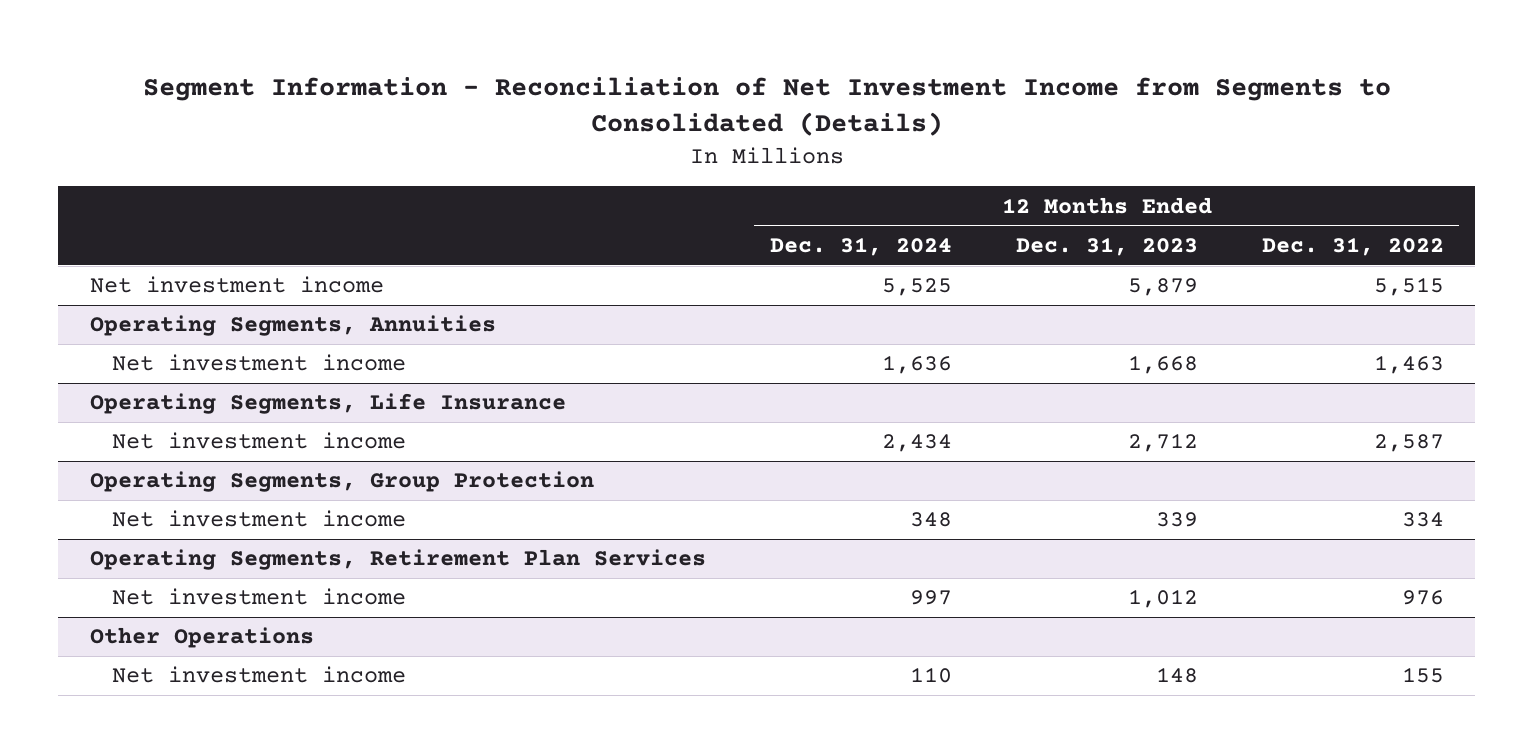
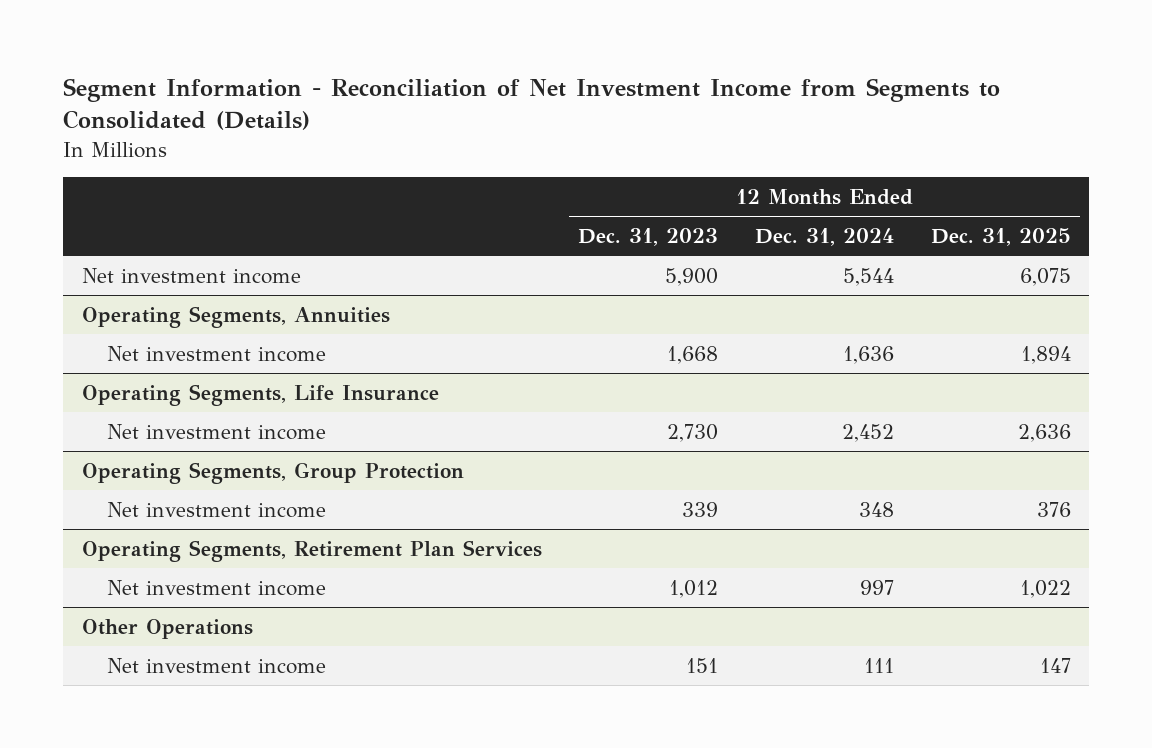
- | 12 Months Ended Dec. 31, 2024 | 12 Months Ended Dec. 31, 2023 | 12 Months Ended Dec. 31, 2022
+ | 12 Months Ended Dec. 31, 2023 | 12 Months Ended Dec. 31, 2024 | 12 Months Ended Dec. 31, 2025
- Net investment income | 5,525 | 5,879 | 5,515
+ Net investment income | 5,900 | 5,544 | 6,075
@ Operating Segments, Life Insurance
- Net investment income | 2,434 | 2,712 | 2,587
+ Net investment income | 2,730 | 2,452 | 2,636
@ Other Operations
- Net investment income | 110 | 148 | 155
+ Net investment income | 151 | 111 | 147

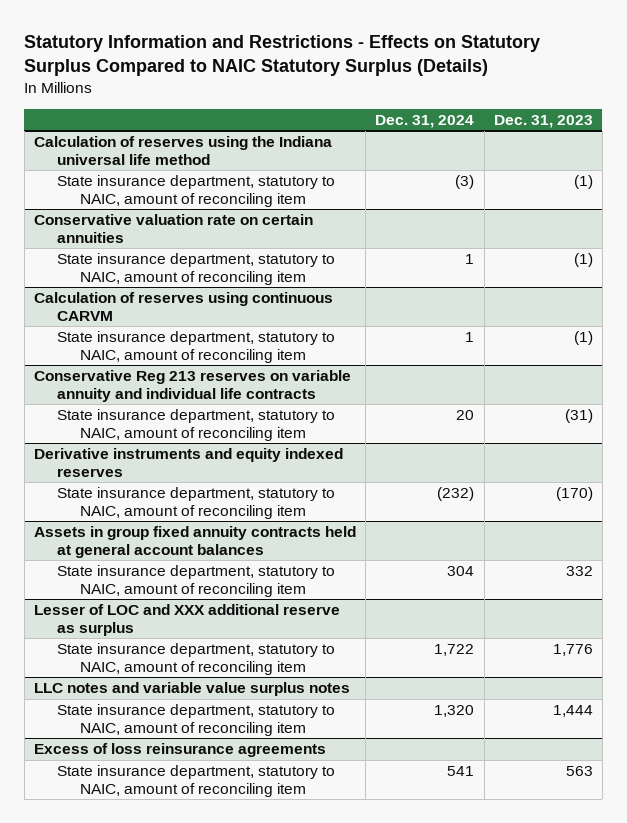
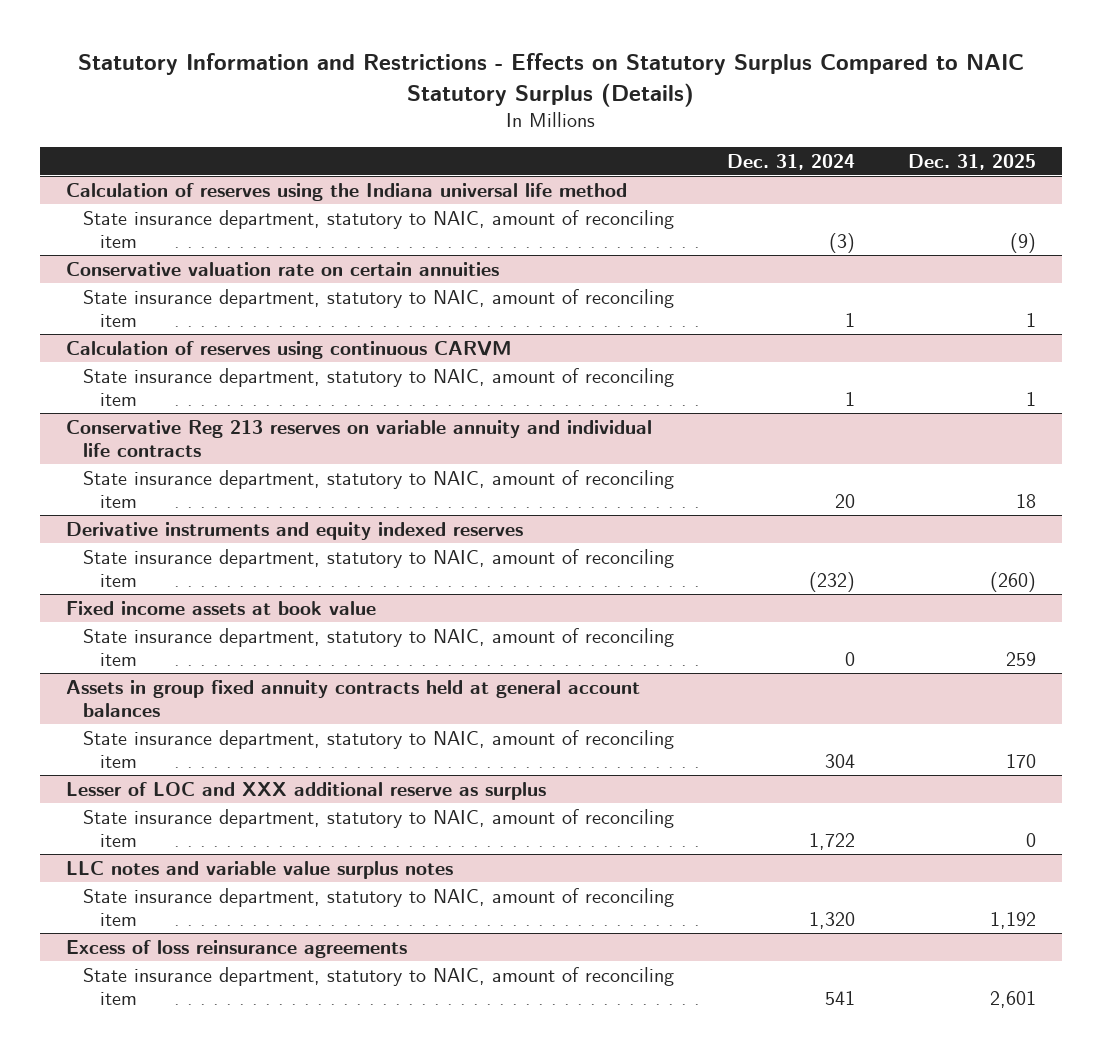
- | Dec. 31, 2024 | Dec. 31, 2023
+ | Dec. 31, 2024 | Dec. 31, 2025
+ Fixed income assets at book value
+ State insurance department, statutory to NAIC, amount of reconciling item | 0 | 259

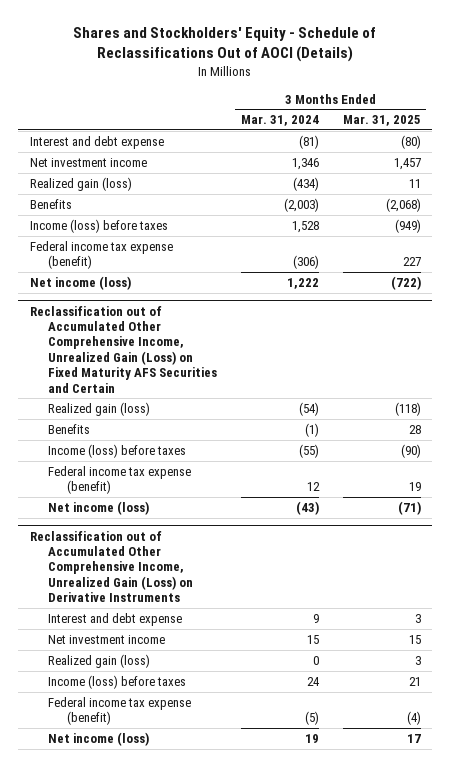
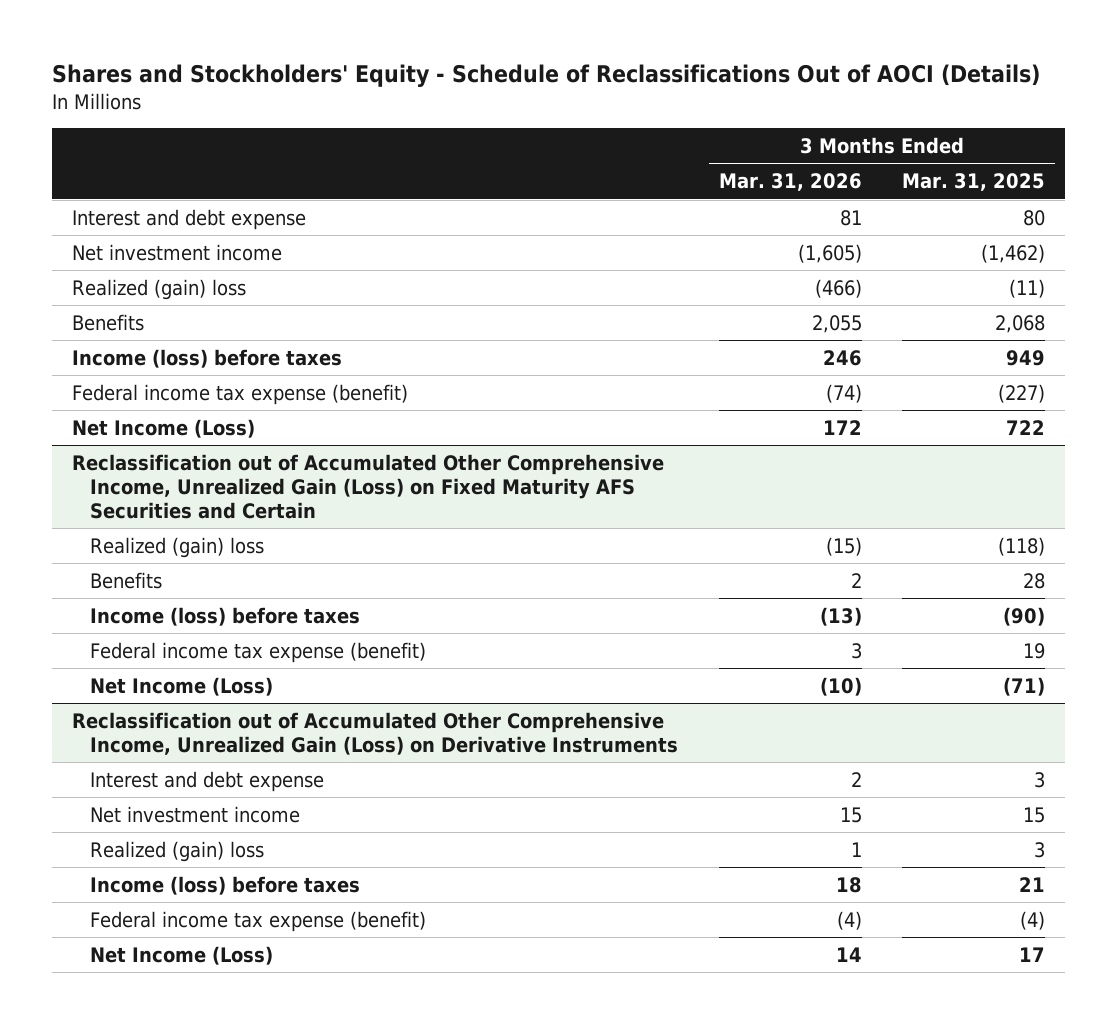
- | 3 Months Ended Mar. 31, 2024 | 3 Months Ended Mar. 31, 2025
+ | 3 Months Ended Mar. 31, 2026 | 3 Months Ended Mar. 31, 2025
- Interest and debt expense | (81) | (80)
- Net investment income | 1,346 | 1,457
- Realized gain (loss) | (434) | 11
- Benefits | (2,003) | (2,068)
- Income (loss) before taxes | 1,528 | (949)
- Federal income tax expense (benefit) | (306) | 227
- Net income (loss) | 1,222 | (722)
+ Interest and debt expense | 81 | 80
+ Net investment income | (1,605) | (1,462)
+ Realized (gain) loss | (466) | (11)
+ Benefits | 2,055 | 2,068
+ Income (loss) before taxes | 246 | 949
+ Federal income tax expense (benefit) | (74) | (227)
+ Net Income (Loss) | 172 | 722
@ Reclassification out of Accumulated Other Comprehensive Income, Unrealized Gain (Loss) on Fixed Maturity AFS Securities and Certain
- Realized gain (loss) | (54) | (118)
+ Realized (gain) loss | (15) | (118)
- Net income (loss) | (43) | (71)
+ Net Income (Loss) | (10) | (71)
@ Reclassification out of Accumulated Other Comprehensive Income, Unrealized Gain (Loss) on Derivative Instruments
- Realized gain (loss) | 0 | 3
+ Realized (gain) loss | 1 | 3
- Net income (loss) | 19 | 17
+ Net Income (Loss) | 14 | 17

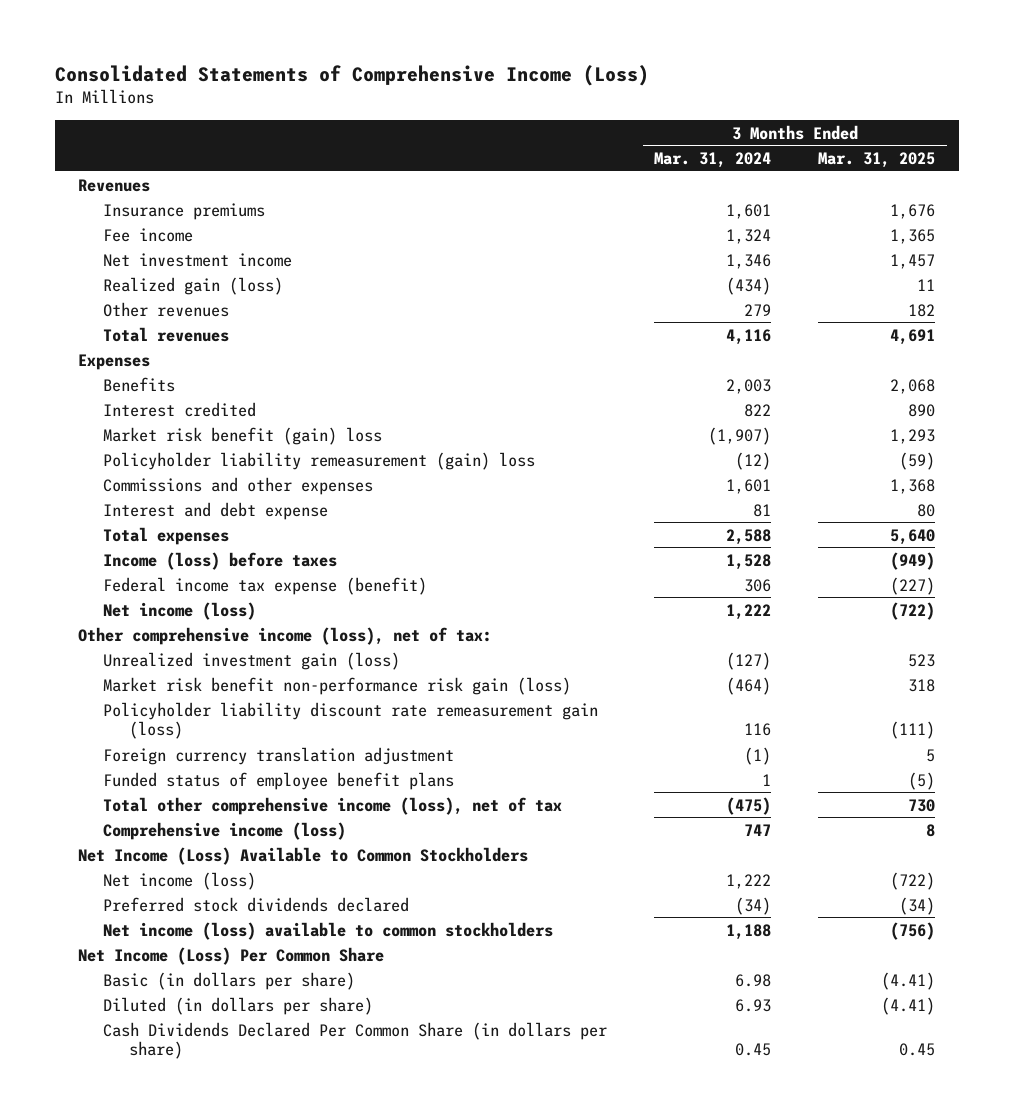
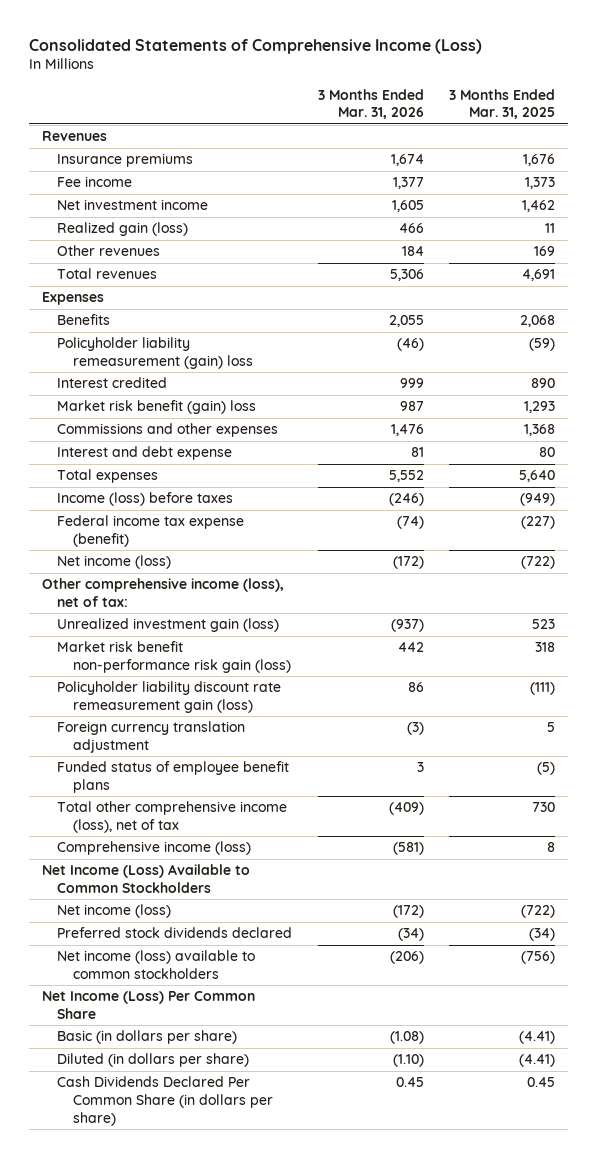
- | 3 Months Ended Mar. 31, 2024 | 3 Months Ended Mar. 31, 2025
+ | 3 Months Ended Mar. 31, 2026 | 3 Months Ended Mar. 31, 2025
- Fee income | 1,324 | 1,365
- Net investment income | 1,346 | 1,457
+ Fee income | 1,377 | 1,373
+ Net investment income | 1,605 | 1,462
- Other revenues | 279 | 182
+ Other revenues | 184 | 169
moved up: Policyholder liability remeasurement (gain) loss | (46) | (59)

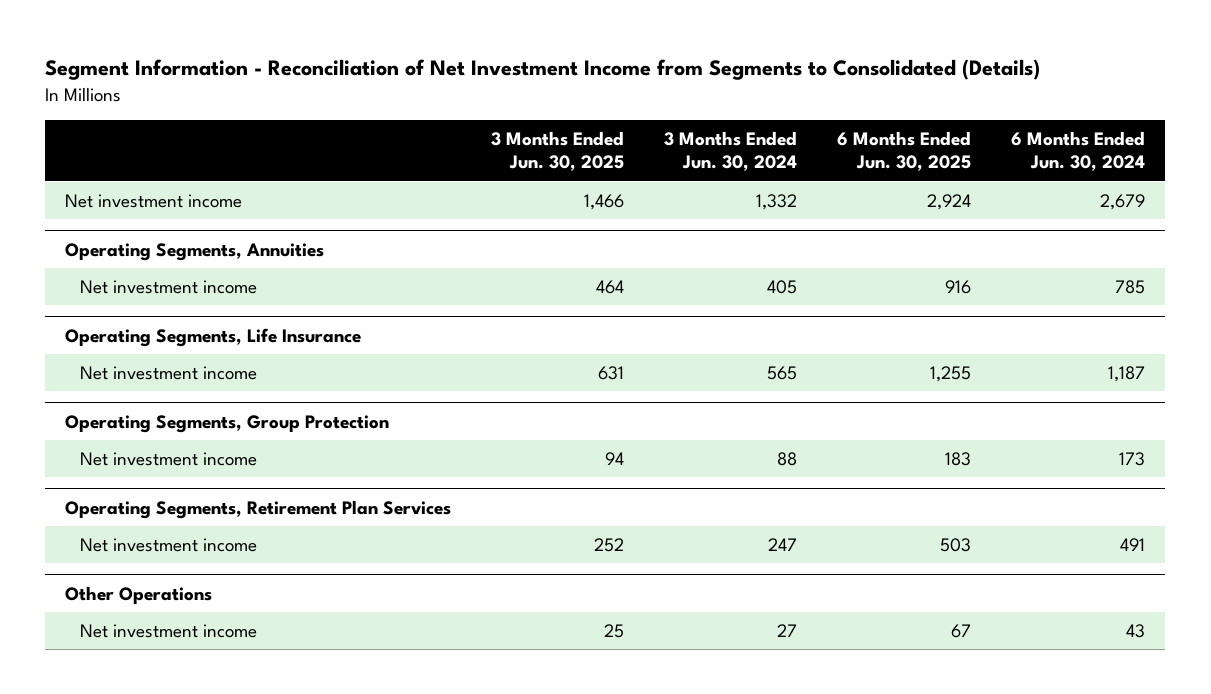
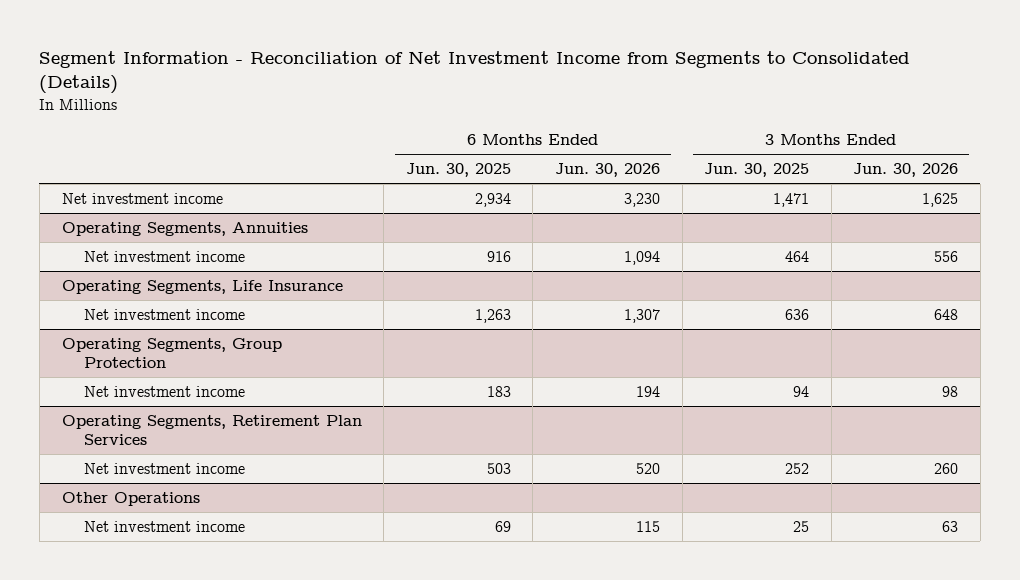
- | 3 Months Ended Jun. 30, 2025 | 3 Months Ended Jun. 30, 2024 | 6 Months Ended Jun. 30, 2025 | 6 Months Ended Jun. 30, 2024
+ | 6 Months Ended Jun. 30, 2025 | 6 Months Ended Jun. 30, 2026 | 3 Months Ended Jun. 30, 2025 | 3 Months Ended Jun. 30, 2026
- Net investment income | 1,466 | 1,332 | 2,924 | 2,679
+ Net investment income | 2,934 | 3,230 | 1,471 | 1,625
@ Operating Segments, Life Insurance
- Net investment income | 631 | 565 | 1,255 | 1,187
+ Net investment income | 1,263 | 1,307 | 636 | 648
@ Other Operations
- Net investment income | 25 | 27 | 67 | 43
+ Net investment income | 69 | 115 | 25 | 63

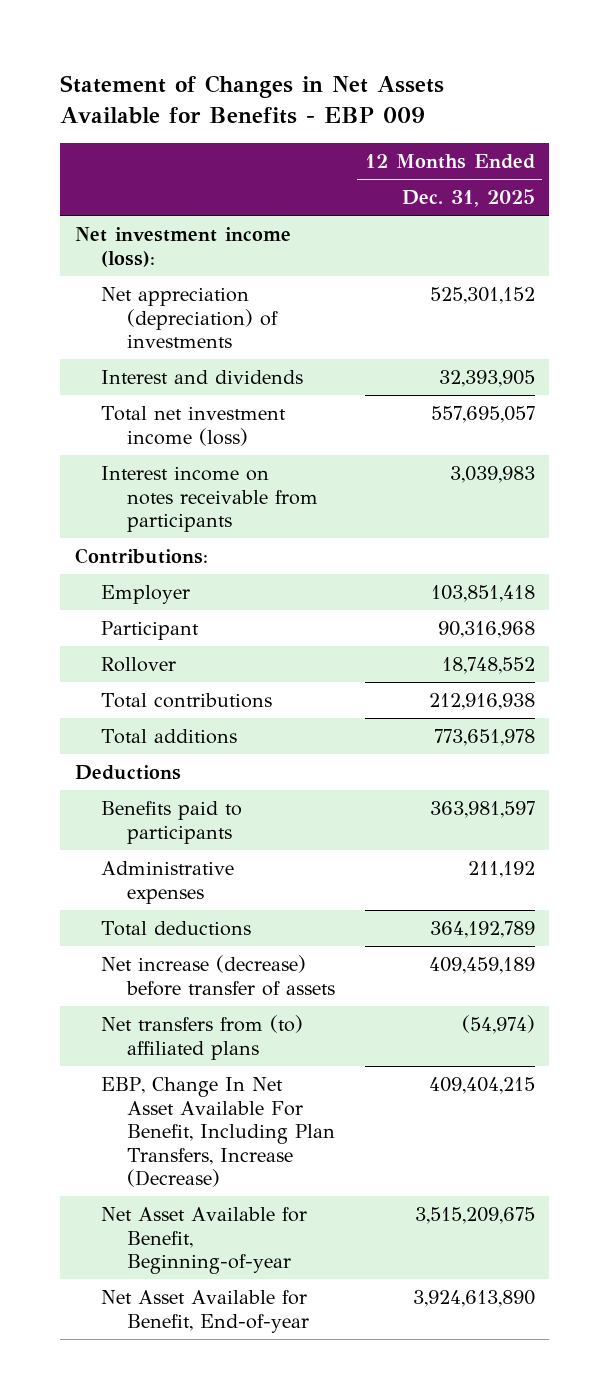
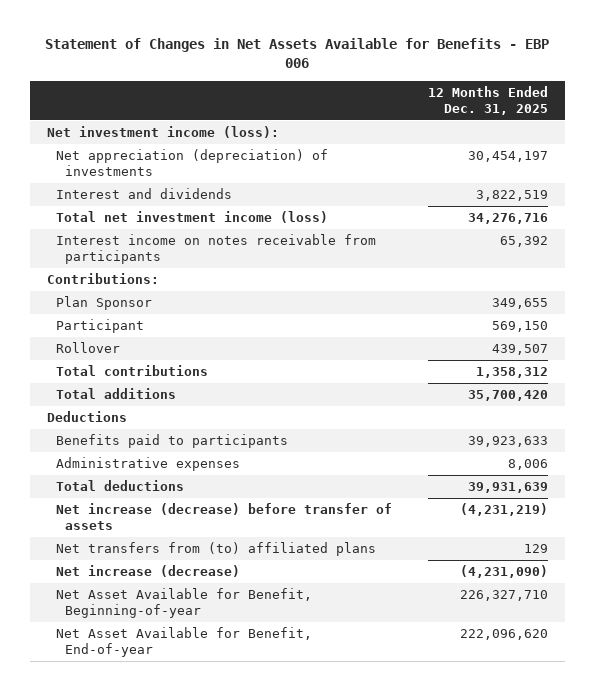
- Statement of Changes in Net Assets Available for Benefits - EBP 009
+ Statement of Changes in Net Assets Available for Benefits - EBP 006
- Net appreciation (depreciation) of investments | 525,301,152
- Interest and dividends | 32,393,905
- Total net investment income (loss) | 557,695,057
- Interest income on notes receivable from participants | 3,039,983
+ Net appreciation (depreciation) of investments | 30,454,197
+ Interest and dividends | 3,822,519
+ Total net investment income (loss) | 34,276,716
+ Interest income on notes receivable from participants | 65,392
- Employer | 103,851,418
- Participant | 90,316,968
- Rollover | 18,748,552
- Total contributions | 212,916,938
- Total additions | 773,651,978
+ Plan Sponsor | 349,655
+ Participant | 569,150
+ Rollover | 439,507
+ Total contributions | 1,358,312
+ Total additions | 35,700,420
- Benefits paid to participants | 363,981,597
- Administrative expenses | 211,192
- Total deductions | 364,192,789
- Net increase (decrease) before transfer of assets | 409,459,189
- Net transfers from (to) affiliated plans | (54,974)
- EBP, Change In Net Asset Available For Benefit, Including Plan Transfers, Increase (Decrease) | 409,404,215
- Net Asset Available for Benefit, Beginning-of-year | 3,515,209,675
- Net Asset Available for Benefit, End-of-year | 3,924,613,890
+ Benefits paid to participants | 39,923,633
+ Administrative expenses | 8,006
+ Total deductions | 39,931,639
+ Net increase (decrease) before transfer of assets | (4,231,219)
+ Net transfers from (to) affiliated plans | 129
+ Net increase (decrease) | (4,231,090)
+ Net Asset Available for Benefit, Beginning-of-year | 226,327,710
+ Net Asset Available for Benefit, End-of-year | 222,096,620

